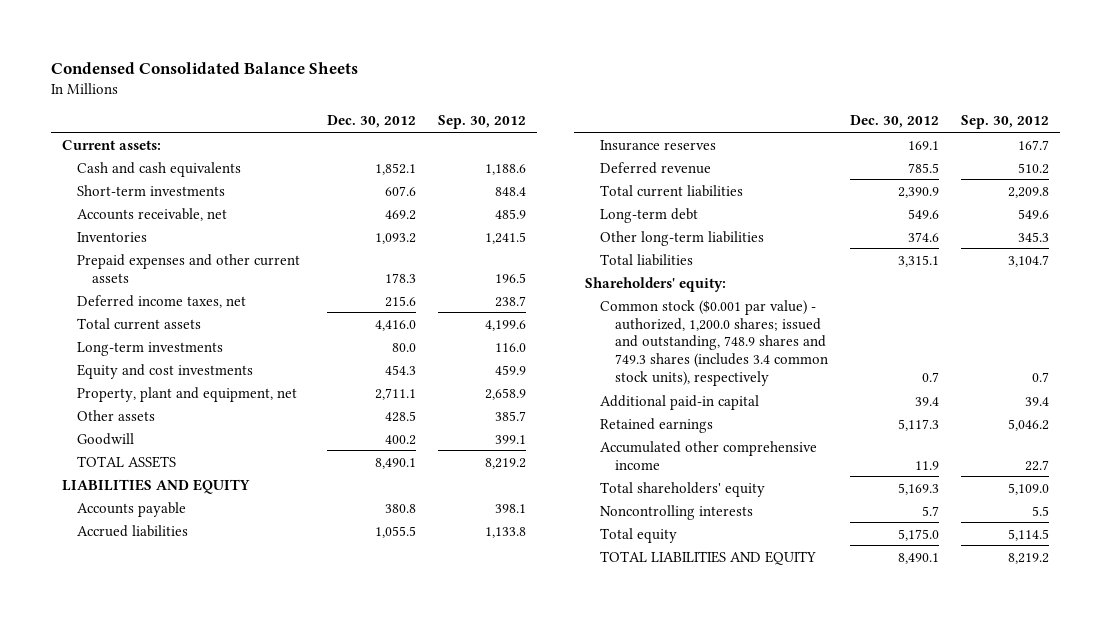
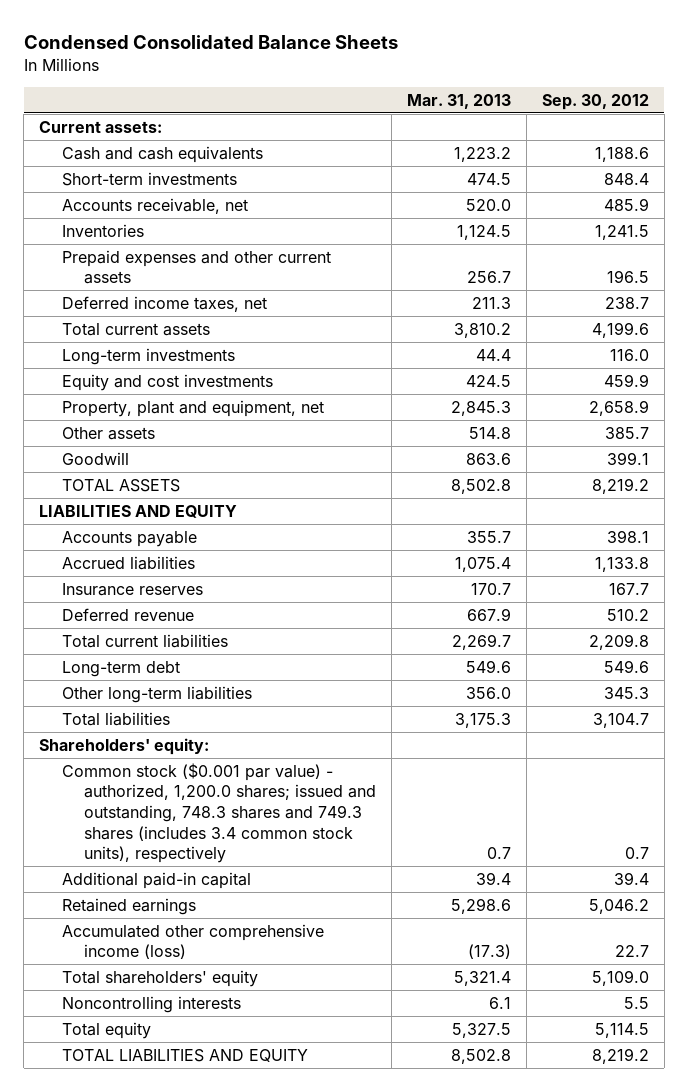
- | Dec. 30, 2012 | Sep. 30, 2012
+ | Mar. 31, 2013 | Sep. 30, 2012
- Common stock ($0.001 par value) - authorized, 1,200.0 shares; issued and outstanding, 748.9 shares and 749.3 shares (includes 3.4 common stock units), respectively | 0.7 | 0.7
+ Common stock ($0.001 par value) - authorized, 1,200.0 shares; issued and outstanding, 748.3 shares and 749.3 shares (includes 3.4 common stock units), respectively | 0.7 | 0.7
- Accumulated other comprehensive income | 11.9 | 22.7
+ Accumulated other comprehensive income (loss) | (17.3) | 22.7

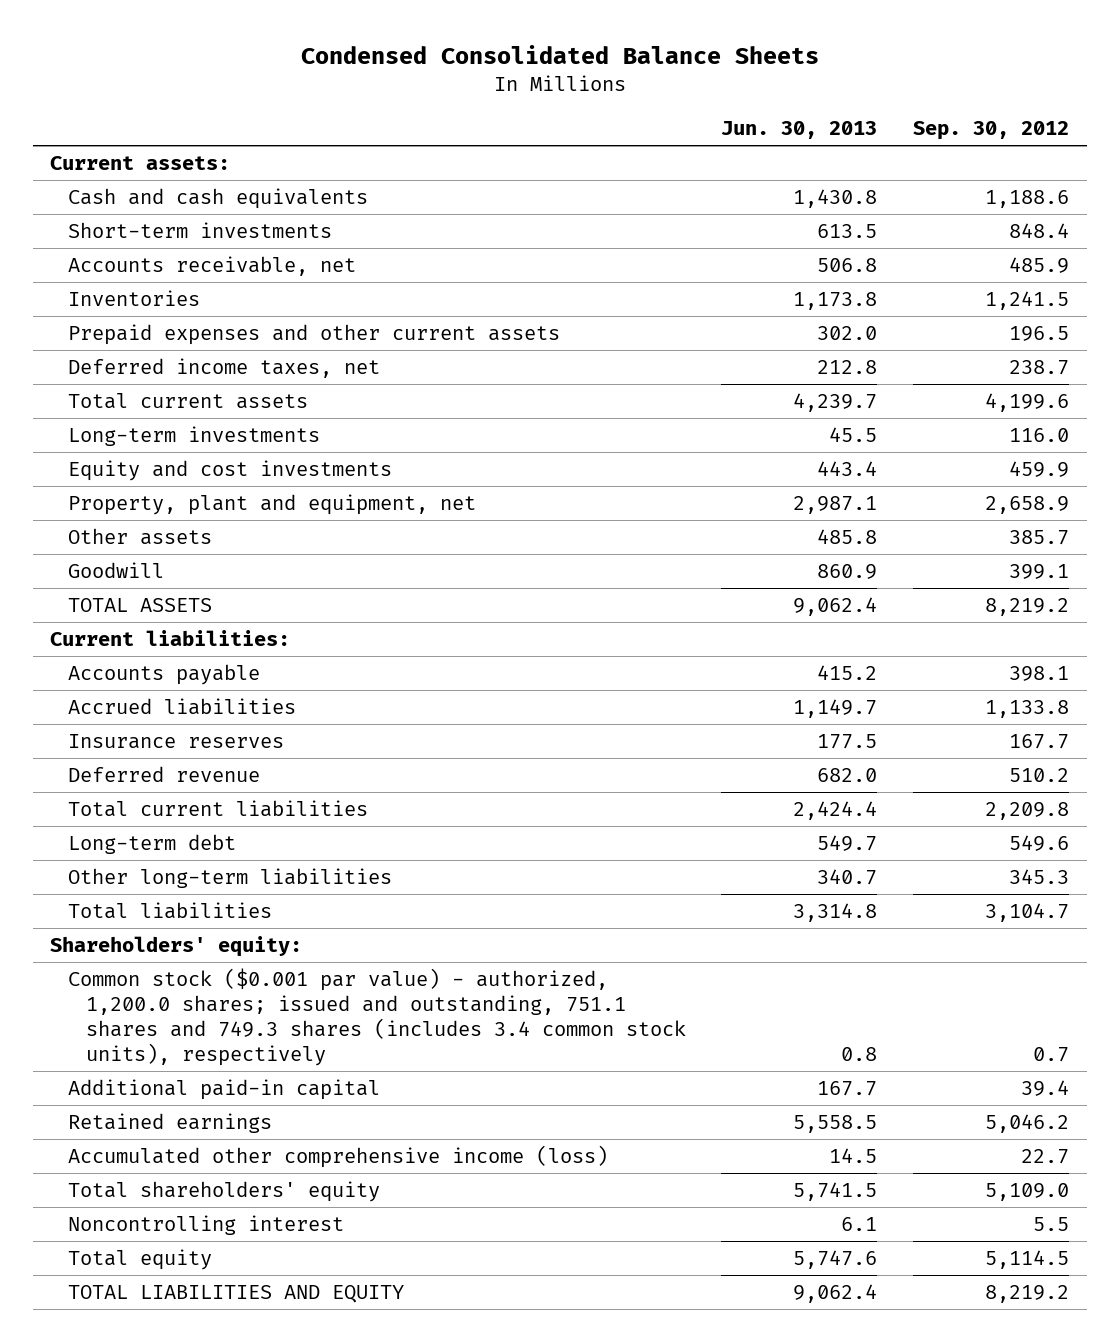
- | Mar. 31, 2013 | Sep. 30, 2012
+ | Jun. 30, 2013 | Sep. 30, 2012
- LIABILITIES AND EQUITY
+ Current liabilities:
- Common stock ($0.001 par value) - authorized, 1,200.0 shares; issued and outstanding, 748.3 shares and 749.3 shares (includes 3.4 common stock units), respectively | 0.7 | 0.7
+ Common stock ($0.001 par value) - authorized, 1,200.0 shares; issued and outstanding, 751.1 shares and 749.3 shares (includes 3.4 common stock units), respectively | 0.8 | 0.7
- Noncontrolling interests | 6.1 | 5.5
+ Noncontrolling interest | 6.1 | 5.5

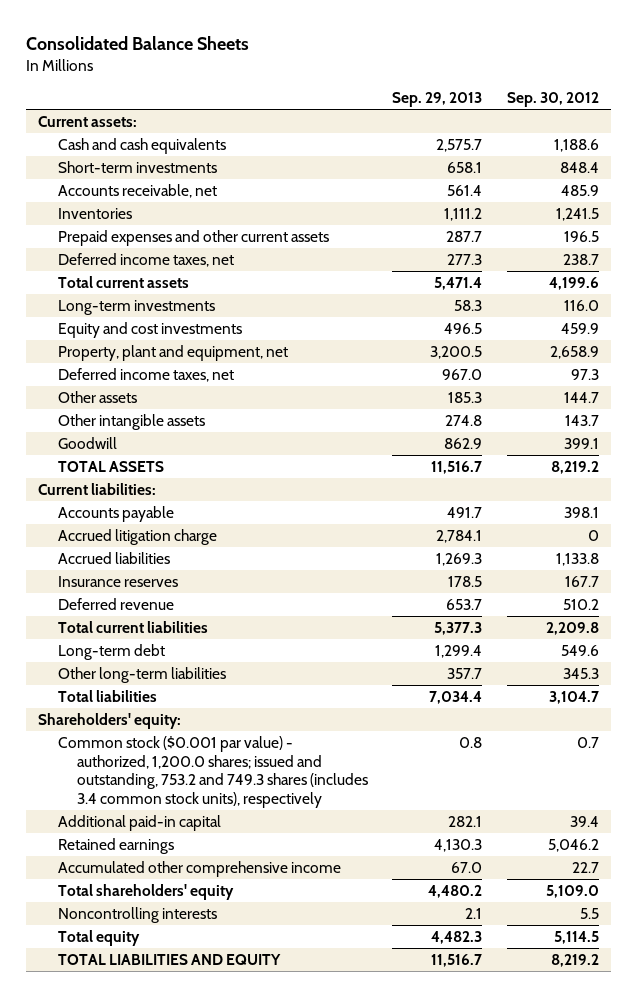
- Condensed Consolidated Balance Sheets
+ Consolidated Balance Sheets
- | Jun. 30, 2013 | Sep. 30, 2012
+ | Sep. 29, 2013 | Sep. 30, 2012
- Other assets | 485.8 | 385.7
+ Deferred income taxes, net | 967.0 | 97.3
+ Other assets | 185.3 | 144.7
+ Other intangible assets | 274.8 | 143.7
+ Accrued litigation charge | 2,784.1 | 0
- Common stock ($0.001 par value) - authorized, 1,200.0 shares; issued and outstanding, 751.1 shares and 749.3 shares (includes 3.4 common stock units), respectively | 0.8 | 0.7
+ Common stock ($0.001 par value) - authorized, 1,200.0 shares; issued and outstanding, 753.2 and 749.3 shares (includes 3.4 common stock units), respectively | 0.8 | 0.7
- Accumulated other comprehensive income (loss) | 14.5 | 22.7
+ Accumulated other comprehensive income | 67.0 | 22.7
- Noncontrolling interest | 6.1 | 5.5
+ Noncontrolling interests | 2.1 | 5.5

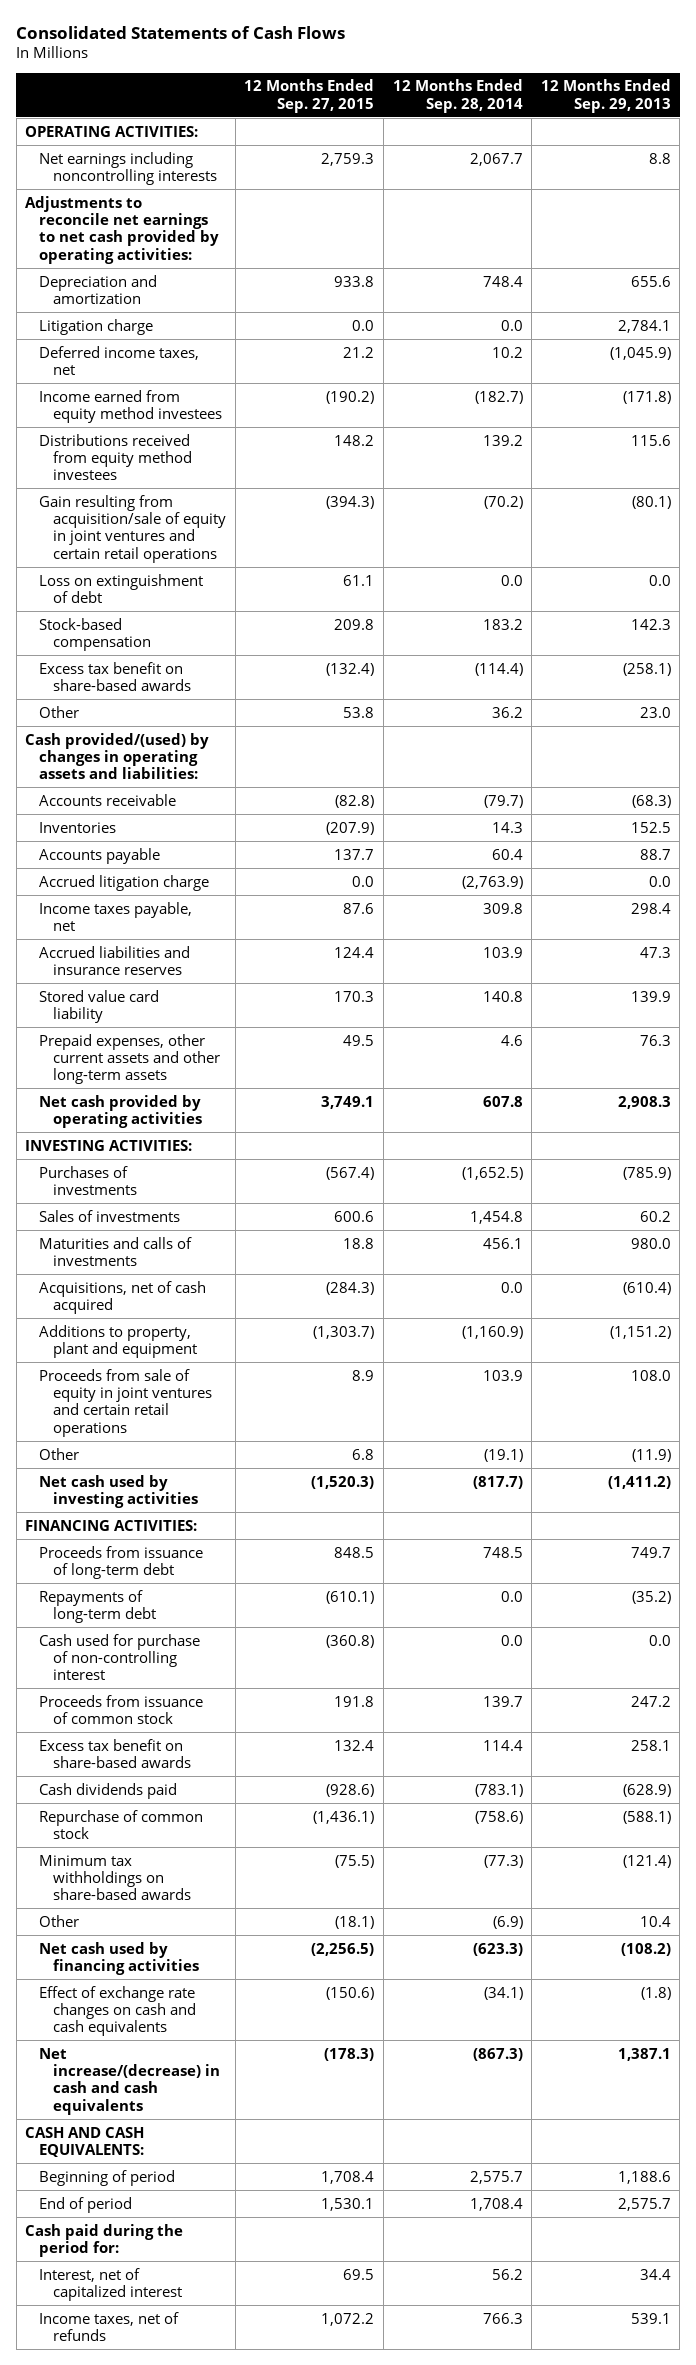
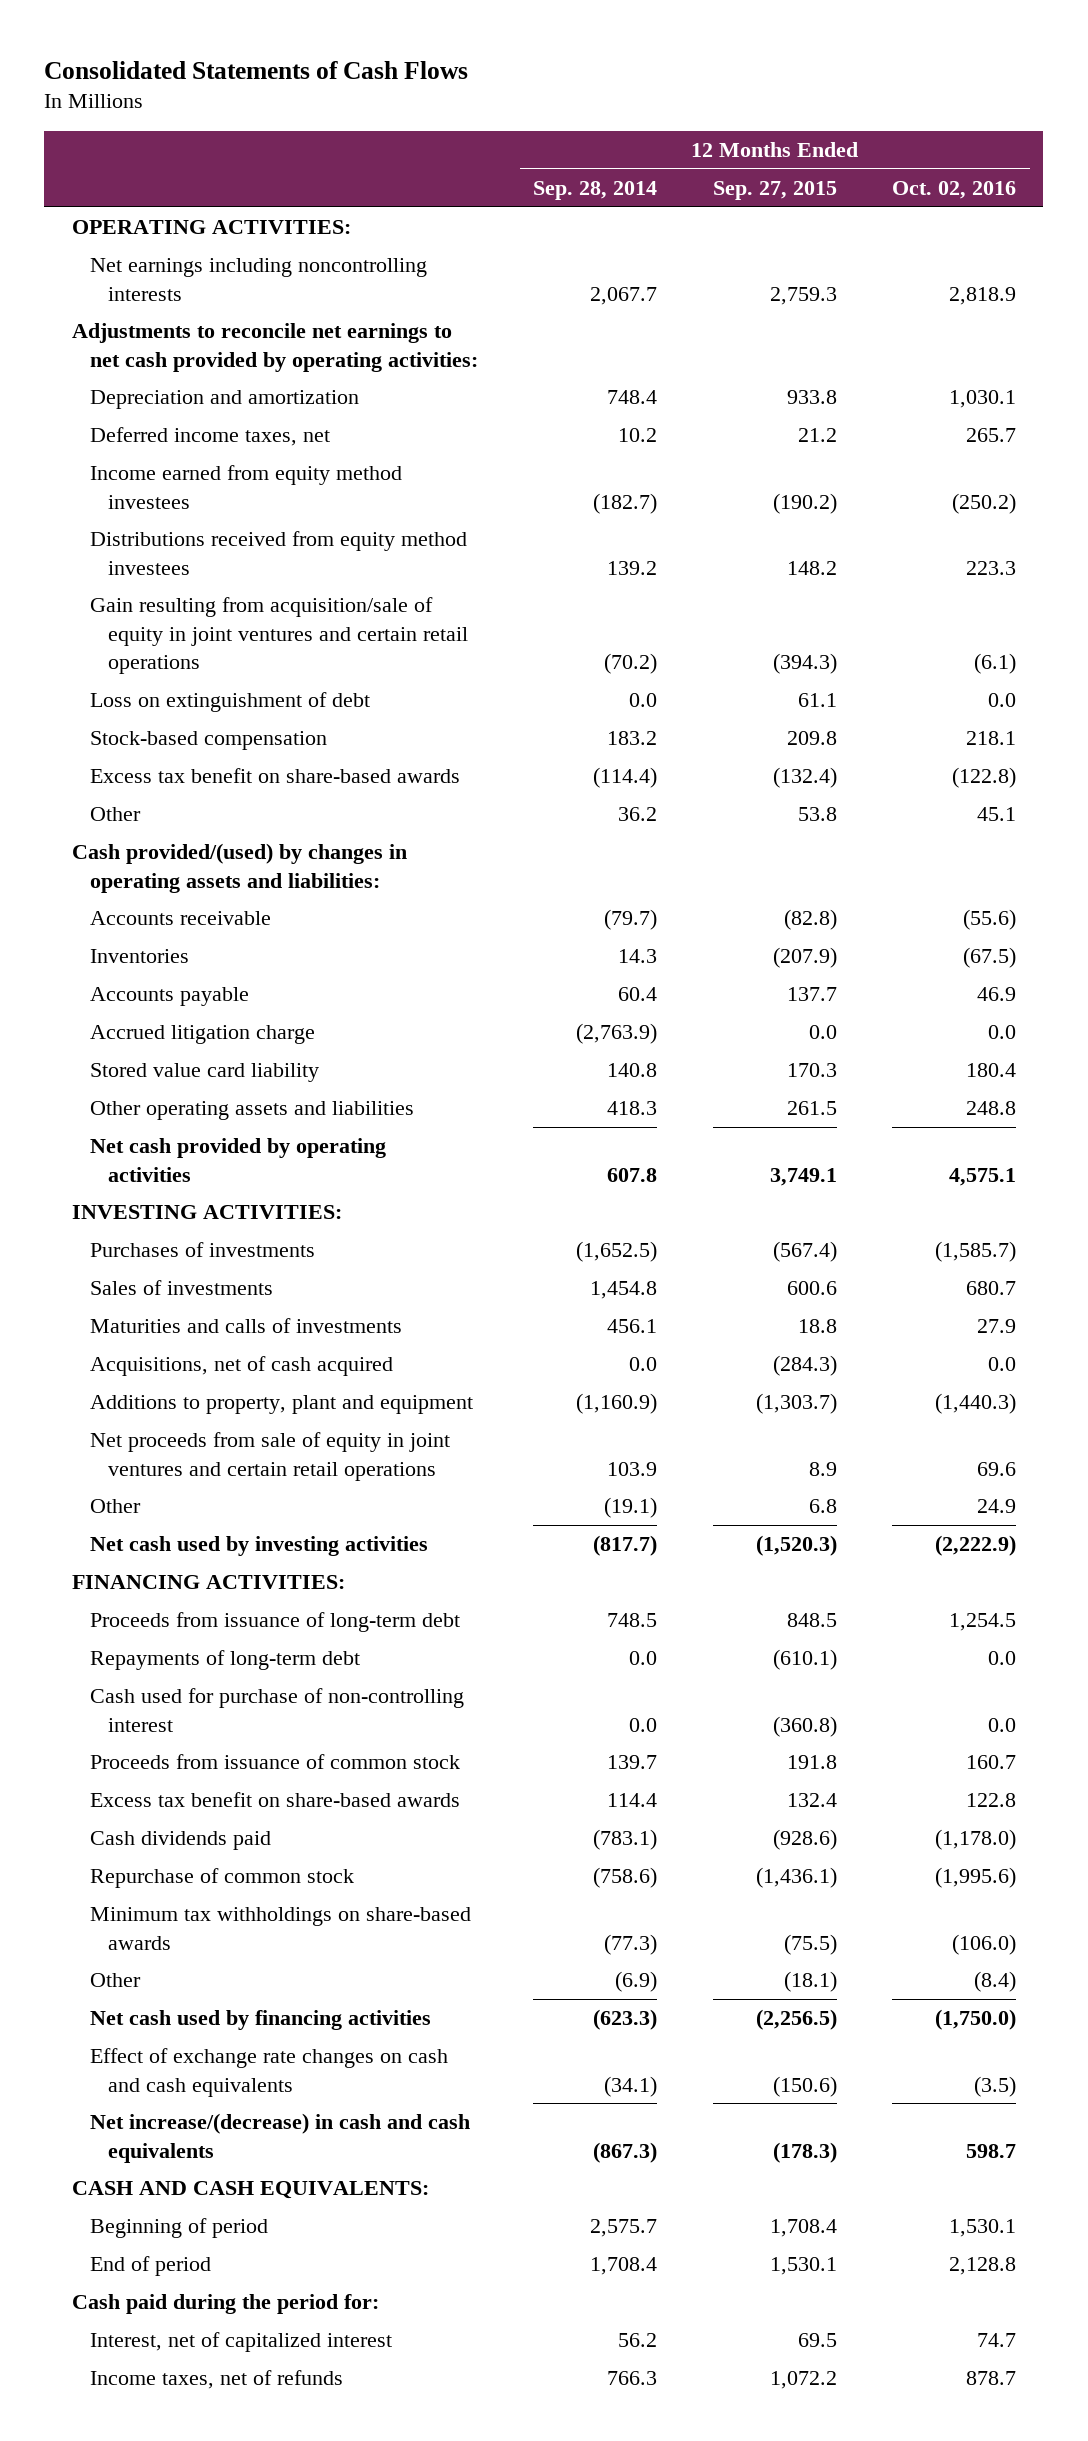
- | 12 Months Ended Sep. 27, 2015 | 12 Months Ended Sep. 28, 2014 | 12 Months Ended Sep. 29, 2013
+ | 12 Months Ended Sep. 28, 2014 | 12 Months Ended Sep. 27, 2015 | 12 Months Ended Oct. 02, 2016
- Litigation charge | 0.0 | 0.0 | 2,784.1
- Income taxes payable, net | 87.6 | 309.8 | 298.4
- Accrued liabilities and insurance reserves | 124.4 | 103.9 | 47.3
- Prepaid expenses, other current assets and other long-term assets | 49.5 | 4.6 | 76.3
+ Other operating assets and liabilities | 418.3 | 261.5 | 248.8
- Proceeds from sale of equity in joint ventures and certain retail operations | 8.9 | 103.9 | 108.0
+ Net proceeds from sale of equity in joint ventures and certain retail operations | 103.9 | 8.9 | 69.6

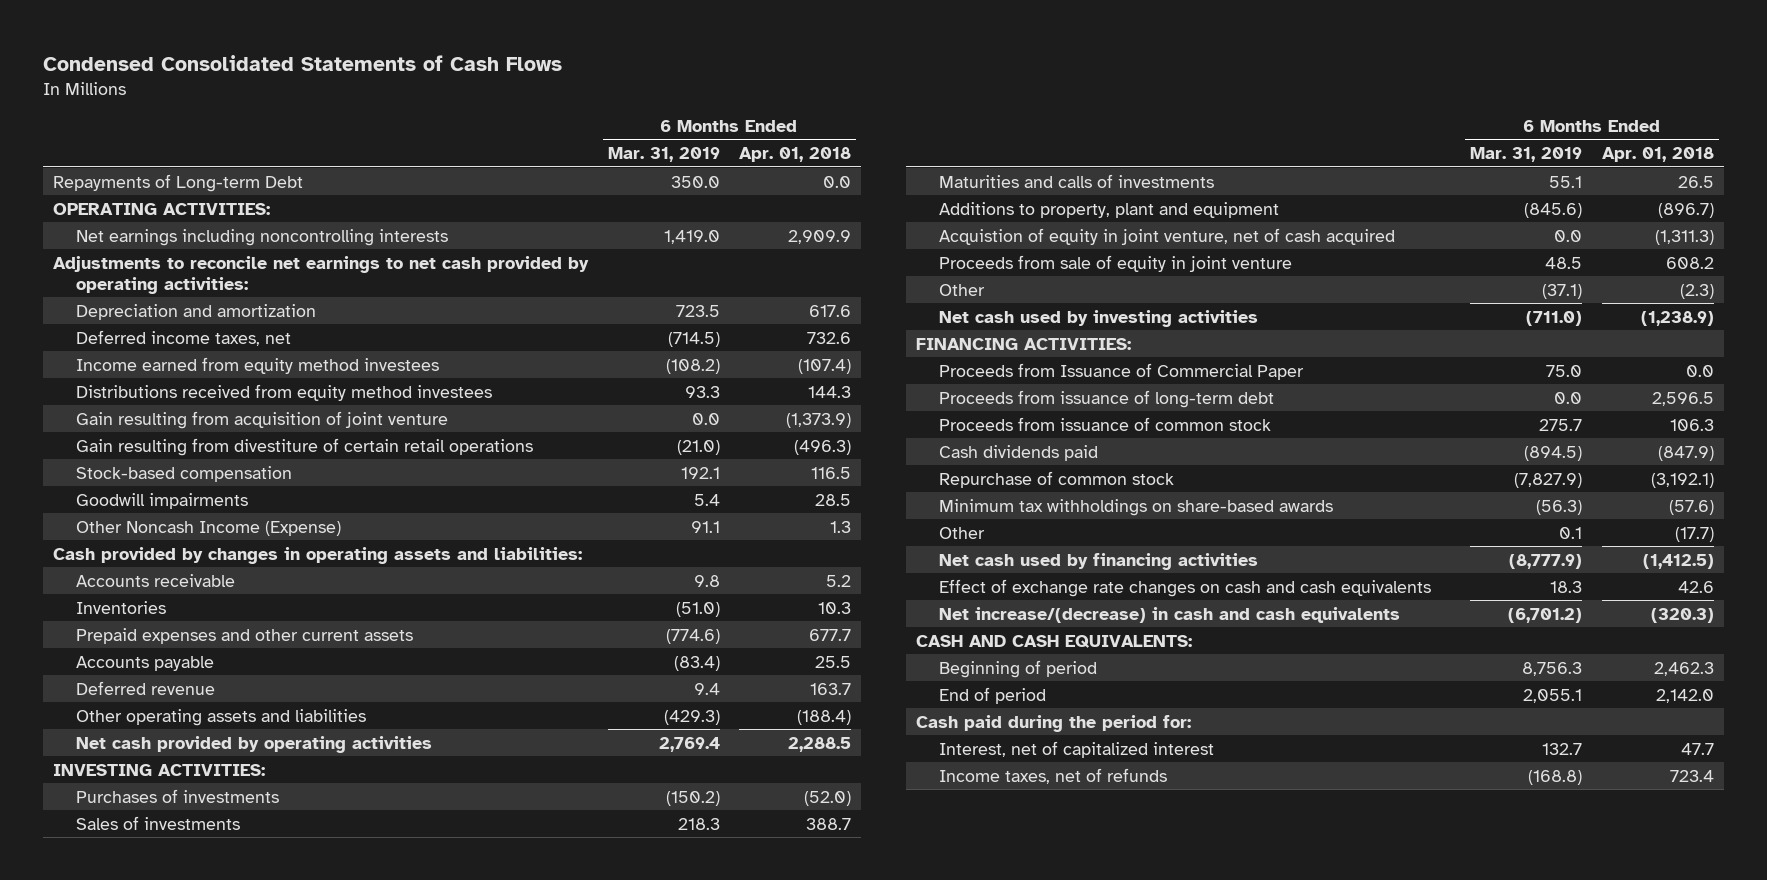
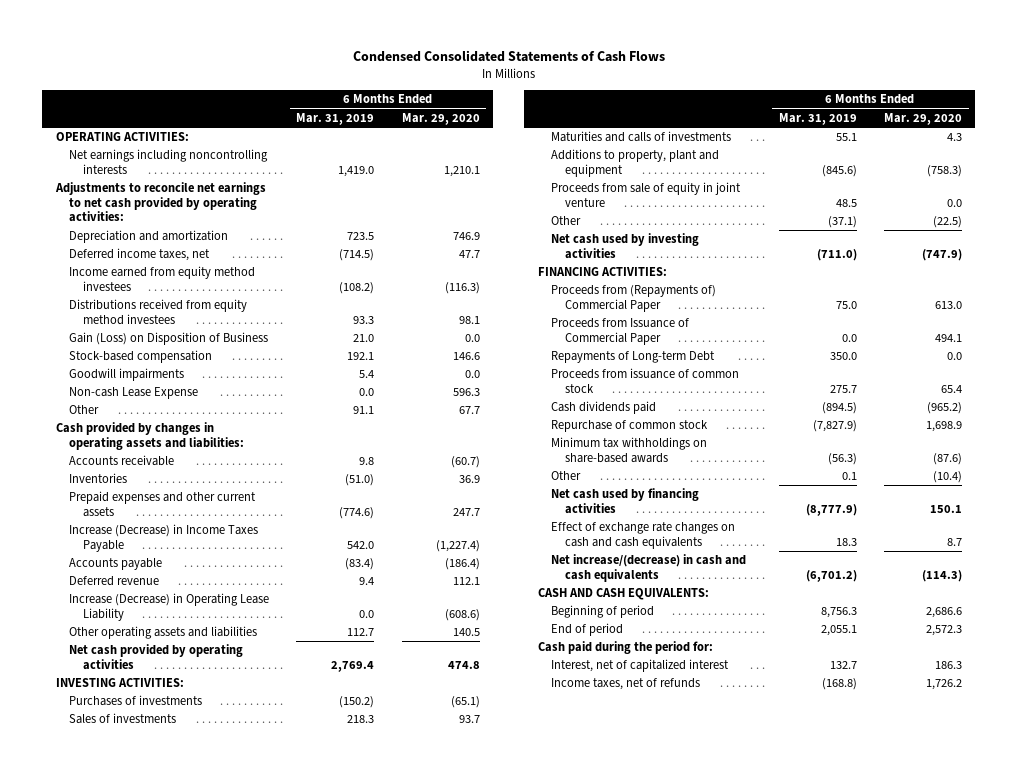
- | 6 Months Ended Mar. 31, 2019 | 6 Months Ended Apr. 01, 2018
+ | 6 Months Ended Mar. 31, 2019 | 6 Months Ended Mar. 29, 2020
- Gain resulting from acquisition of joint venture | 0.0 | (1,373.9)
- Gain resulting from divestiture of certain retail operations | (21.0) | (496.3)
+ Gain (Loss) on Disposition of Business | 21.0 | 0.0
- Other Noncash Income (Expense) | 91.1 | 1.3
+ Non-cash Lease Expense | 0.0 | 596.3
+ Other | 91.1 | 67.7
+ Increase (Decrease) in Income Taxes Payable | 542.0 | (1,227.4)
- Other operating assets and liabilities | (429.3) | (188.4)
+ Increase (Decrease) in Operating Lease Liability | 0.0 | (608.6)
+ Other operating assets and liabilities | 112.7 | 140.5
- Acquistion of equity in joint venture, net of cash acquired | 0.0 | (1,311.3)
- Proceeds from Issuance of Commercial Paper | 75.0 | 0.0
- Proceeds from issuance of long-term debt | 0.0 | 2,596.5
+ Proceeds from (Repayments of) Commercial Paper | 75.0 | 613.0
+ Proceeds from Issuance of Commercial Paper | 0.0 | 494.1
moved down: Repayments of Long-term Debt | 350.0 | 0.0

